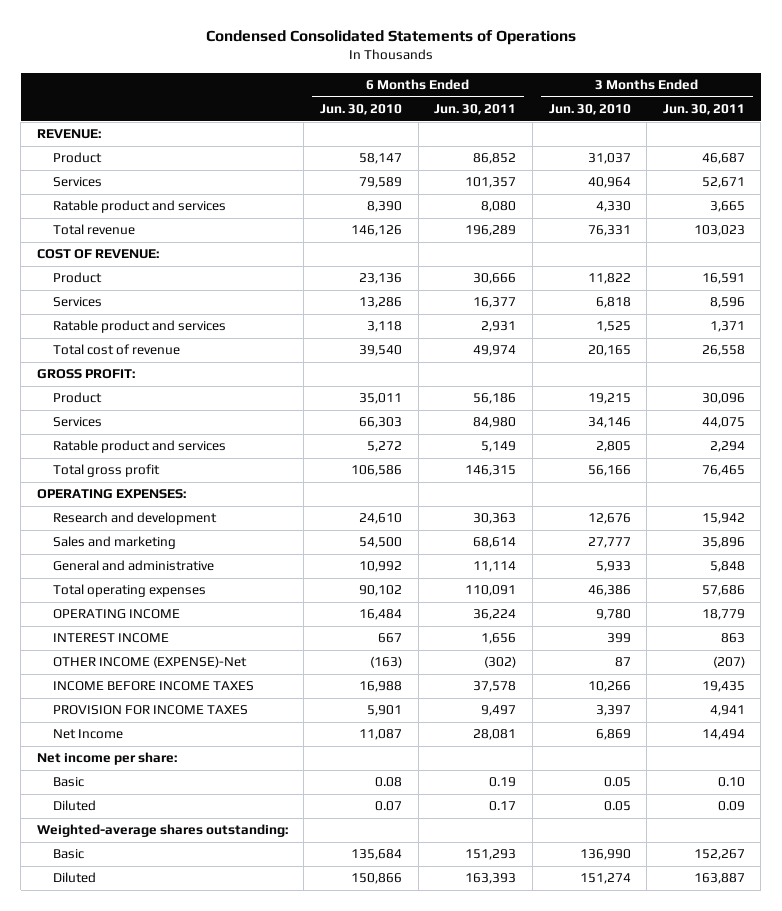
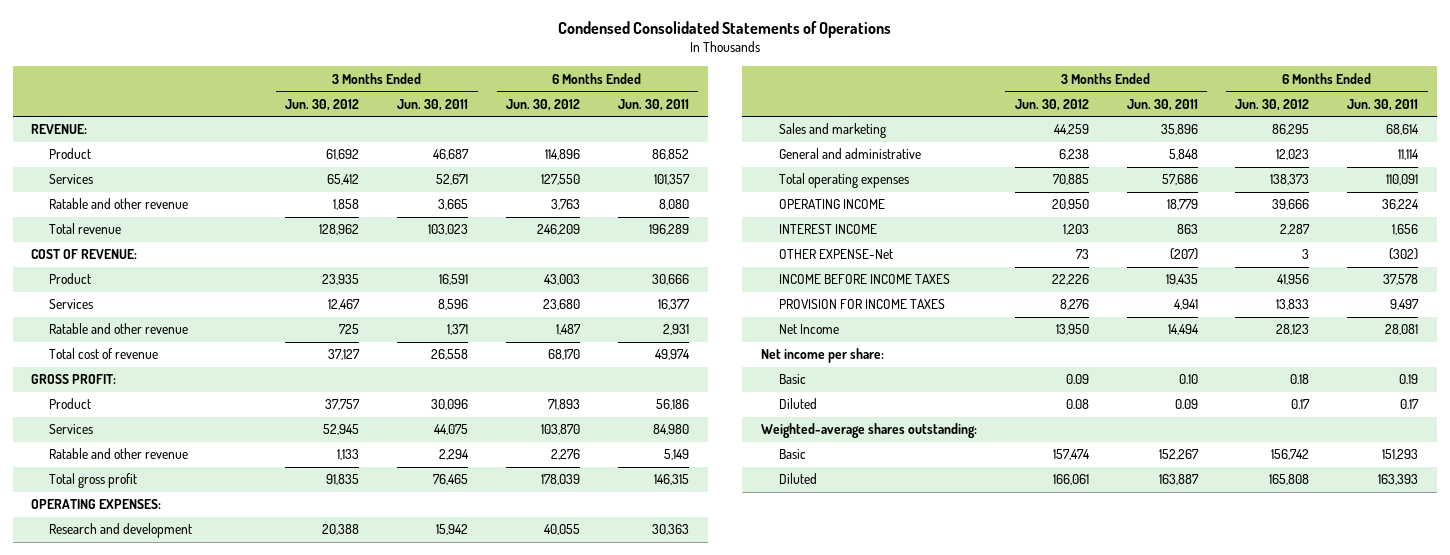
- | 6 Months Ended Jun. 30, 2010 | 6 Months Ended Jun. 30, 2011 | 3 Months Ended Jun. 30, 2010 | 3 Months Ended Jun. 30, 2011
+ | 3 Months Ended Jun. 30, 2012 | 3 Months Ended Jun. 30, 2011 | 6 Months Ended Jun. 30, 2012 | 6 Months Ended Jun. 30, 2011
- Ratable product and services | 8,390 | 8,080 | 4,330 | 3,665
+ Ratable and other revenue | 1,858 | 3,665 | 3,763 | 8,080
- Ratable product and services | 3,118 | 2,931 | 1,525 | 1,371
+ Ratable and other revenue | 725 | 1,371 | 1,487 | 2,931
- Ratable product and services | 5,272 | 5,149 | 2,805 | 2,294
+ Ratable and other revenue | 1,133 | 2,294 | 2,276 | 5,149
- OTHER INCOME (EXPENSE)-Net | (163) | (302) | 87 | (207)
+ OTHER EXPENSE-Net | 73 | (207) | 3 | (302)

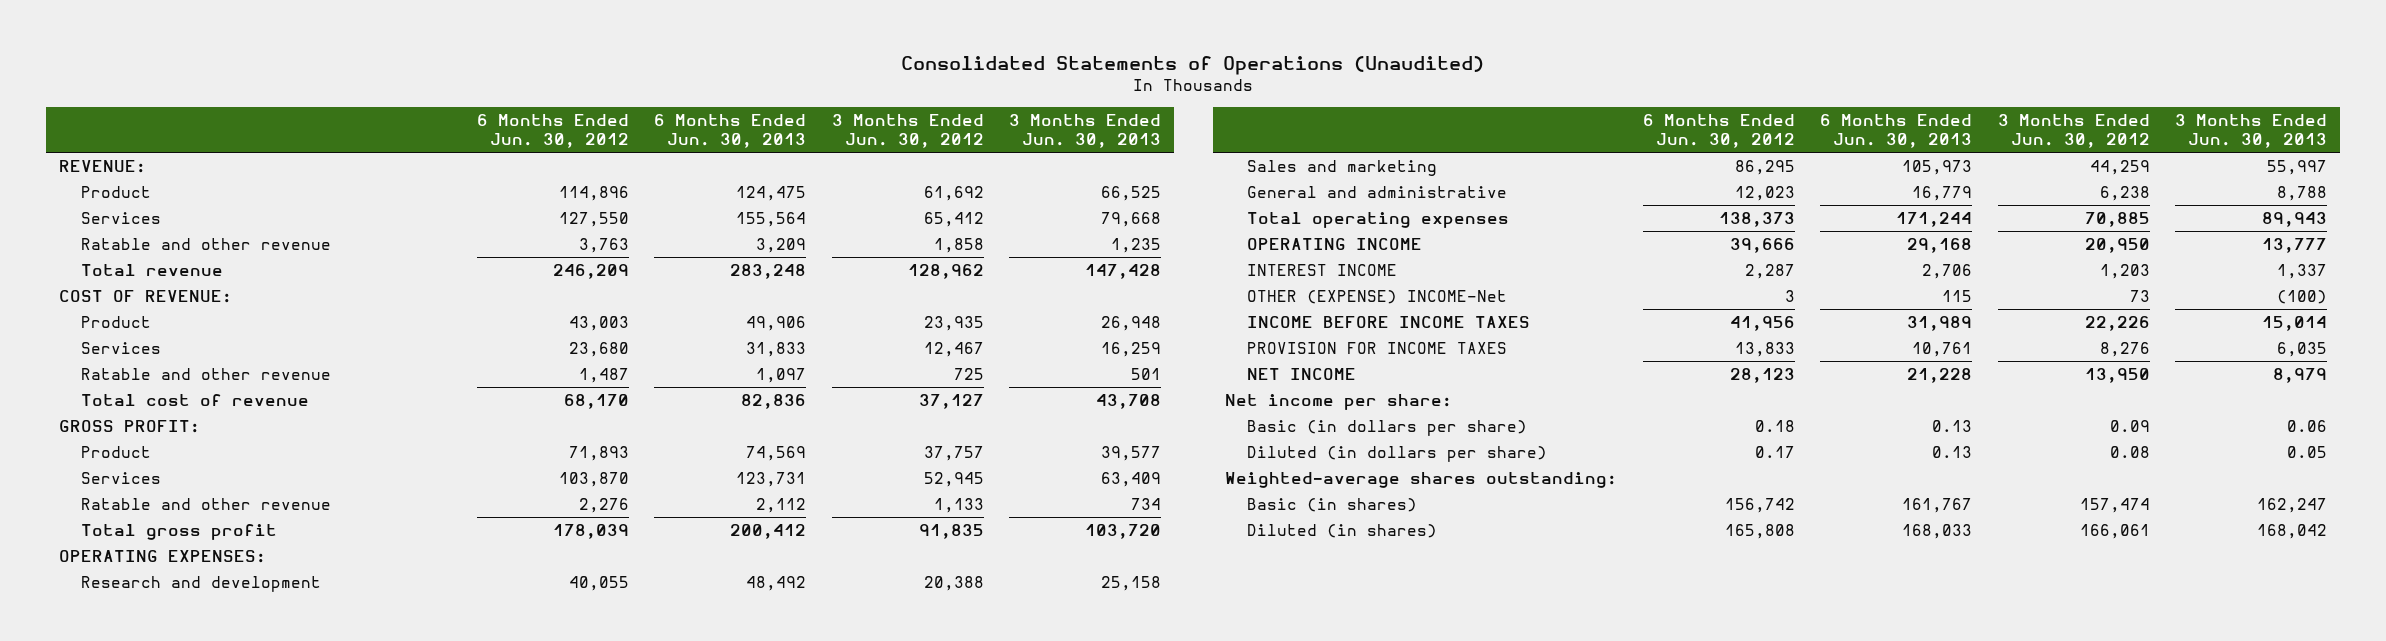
- Condensed Consolidated Statements of Operations
+ Consolidated Statements of Operations (Unaudited)
- | 3 Months Ended Jun. 30, 2012 | 3 Months Ended Jun. 30, 2011 | 6 Months Ended Jun. 30, 2012 | 6 Months Ended Jun. 30, 2011
+ | 6 Months Ended Jun. 30, 2012 | 6 Months Ended Jun. 30, 2013 | 3 Months Ended Jun. 30, 2012 | 3 Months Ended Jun. 30, 2013
- OTHER EXPENSE-Net | 73 | (207) | 3 | (302)
+ OTHER (EXPENSE) INCOME-Net | 3 | 115 | 73 | (100)
- Net Income | 13,950 | 14,494 | 28,123 | 28,081
+ NET INCOME | 28,123 | 21,228 | 13,950 | 8,979
- Basic | 0.09 | 0.10 | 0.18 | 0.19
- Diluted | 0.08 | 0.09 | 0.17 | 0.17
+ Basic (in dollars per share) | 0.18 | 0.13 | 0.09 | 0.06
+ Diluted (in dollars per share) | 0.17 | 0.13 | 0.08 | 0.05
- Basic | 157,474 | 152,267 | 156,742 | 151,293
- Diluted | 166,061 | 163,887 | 165,808 | 163,393
+ Basic (in shares) | 156,742 | 161,767 | 157,474 | 162,247
+ Diluted (in shares) | 165,808 | 168,033 | 166,061 | 168,042

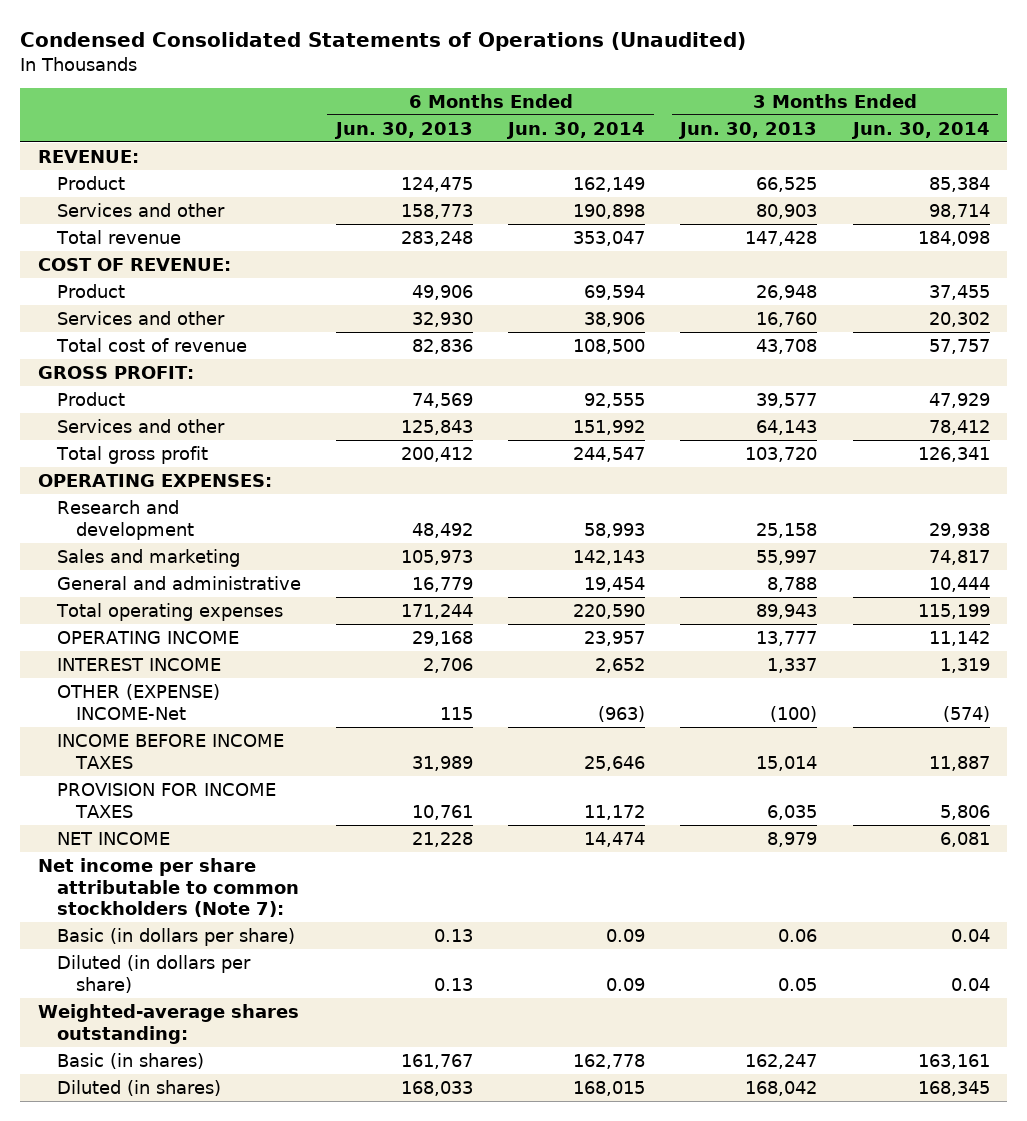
- Consolidated Statements of Operations (Unaudited)
+ Condensed Consolidated Statements of Operations (Unaudited)
- | 6 Months Ended Jun. 30, 2012 | 6 Months Ended Jun. 30, 2013 | 3 Months Ended Jun. 30, 2012 | 3 Months Ended Jun. 30, 2013
+ | 6 Months Ended Jun. 30, 2013 | 6 Months Ended Jun. 30, 2014 | 3 Months Ended Jun. 30, 2013 | 3 Months Ended Jun. 30, 2014
- Services | 127,550 | 155,564 | 65,412 | 79,668
- Ratable and other revenue | 3,763 | 3,209 | 1,858 | 1,235
+ Services and other | 158,773 | 190,898 | 80,903 | 98,714
- Services | 23,680 | 31,833 | 12,467 | 16,259
- Ratable and other revenue | 1,487 | 1,097 | 725 | 501
+ Services and other | 32,930 | 38,906 | 16,760 | 20,302
- Services | 103,870 | 123,731 | 52,945 | 63,409
- Ratable and other revenue | 2,276 | 2,112 | 1,133 | 734
+ Services and other | 125,843 | 151,992 | 64,143 | 78,412
- Net income per share:
+ Net income per share attributable to common stockholders (Note 7):

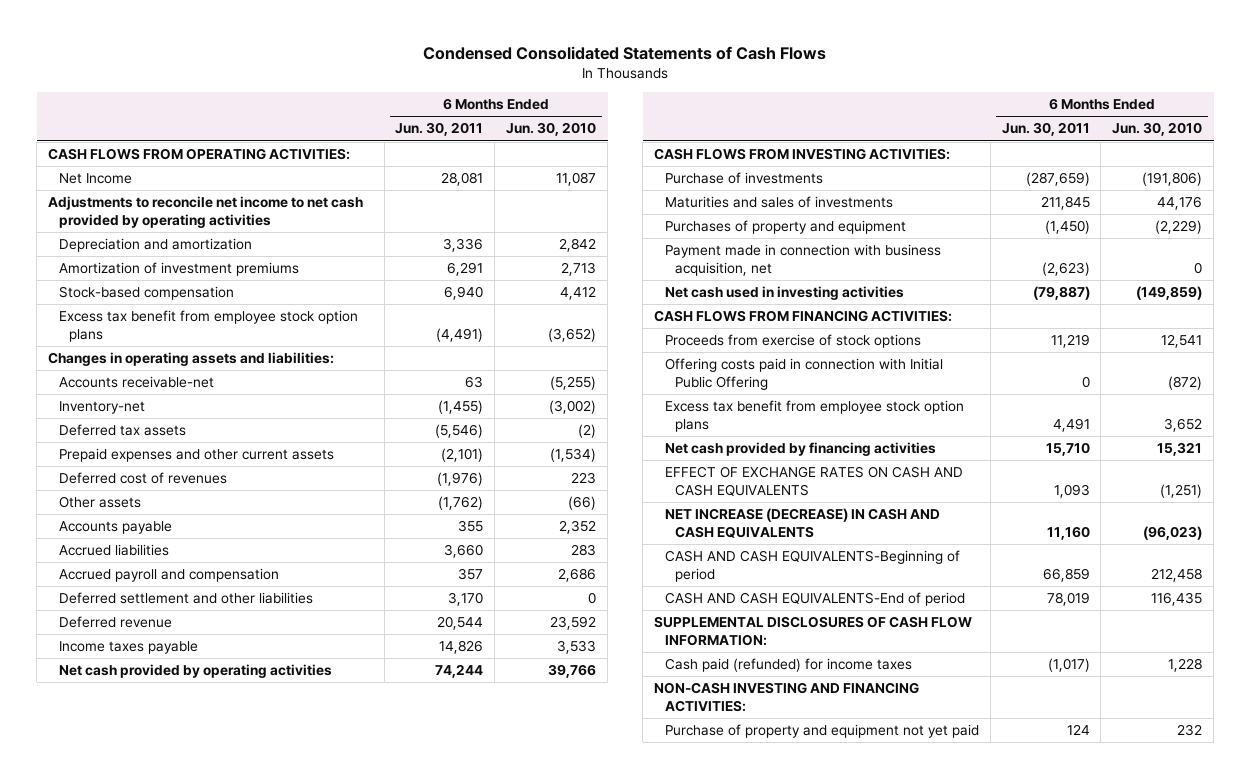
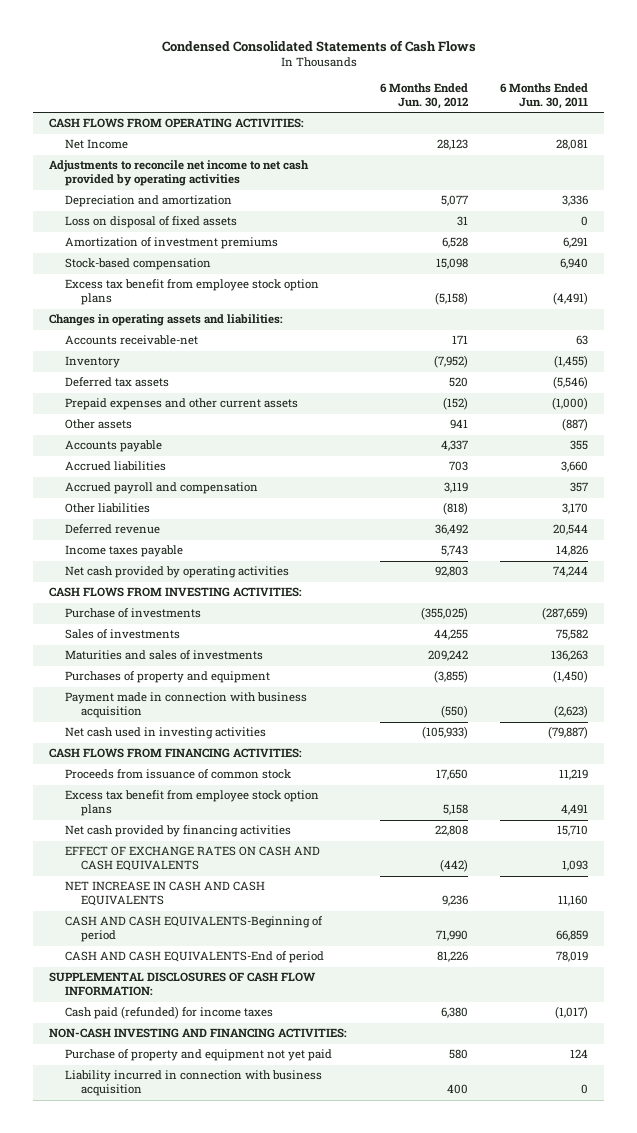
- | 6 Months Ended Jun. 30, 2011 | 6 Months Ended Jun. 30, 2010
+ | 6 Months Ended Jun. 30, 2012 | 6 Months Ended Jun. 30, 2011
+ Loss on disposal of fixed assets | 31 | 0
- Inventory-net | (1,455) | (3,002)
+ Inventory | (7,952) | (1,455)
- Prepaid expenses and other current assets | (2,101) | (1,534)
- Deferred cost of revenues | (1,976) | 223
- Other assets | (1,762) | (66)
+ Prepaid expenses and other current assets | (152) | (1,000)
+ Other assets | 941 | (887)
- Deferred settlement and other liabilities | 3,170 | 0
+ Other liabilities | (818) | 3,170
- Maturities and sales of investments | 211,845 | 44,176
+ Sales of investments | 44,255 | 75,582
+ Maturities and sales of investments | 209,242 | 136,263
- Payment made in connection with business acquisition, net | (2,623) | 0
+ Payment made in connection with business acquisition | (550) | (2,623)
- Proceeds from exercise of stock options | 11,219 | 12,541
- Offering costs paid in connection with Initial Public Offering | 0 | (872)
+ Proceeds from issuance of common stock | 17,650 | 11,219
- NET INCREASE (DECREASE) IN CASH AND CASH EQUIVALENTS | 11,160 | (96,023)
+ NET INCREASE IN CASH AND CASH EQUIVALENTS | 9,236 | 11,160
+ Liability incurred in connection with business acquisition | 400 | 0

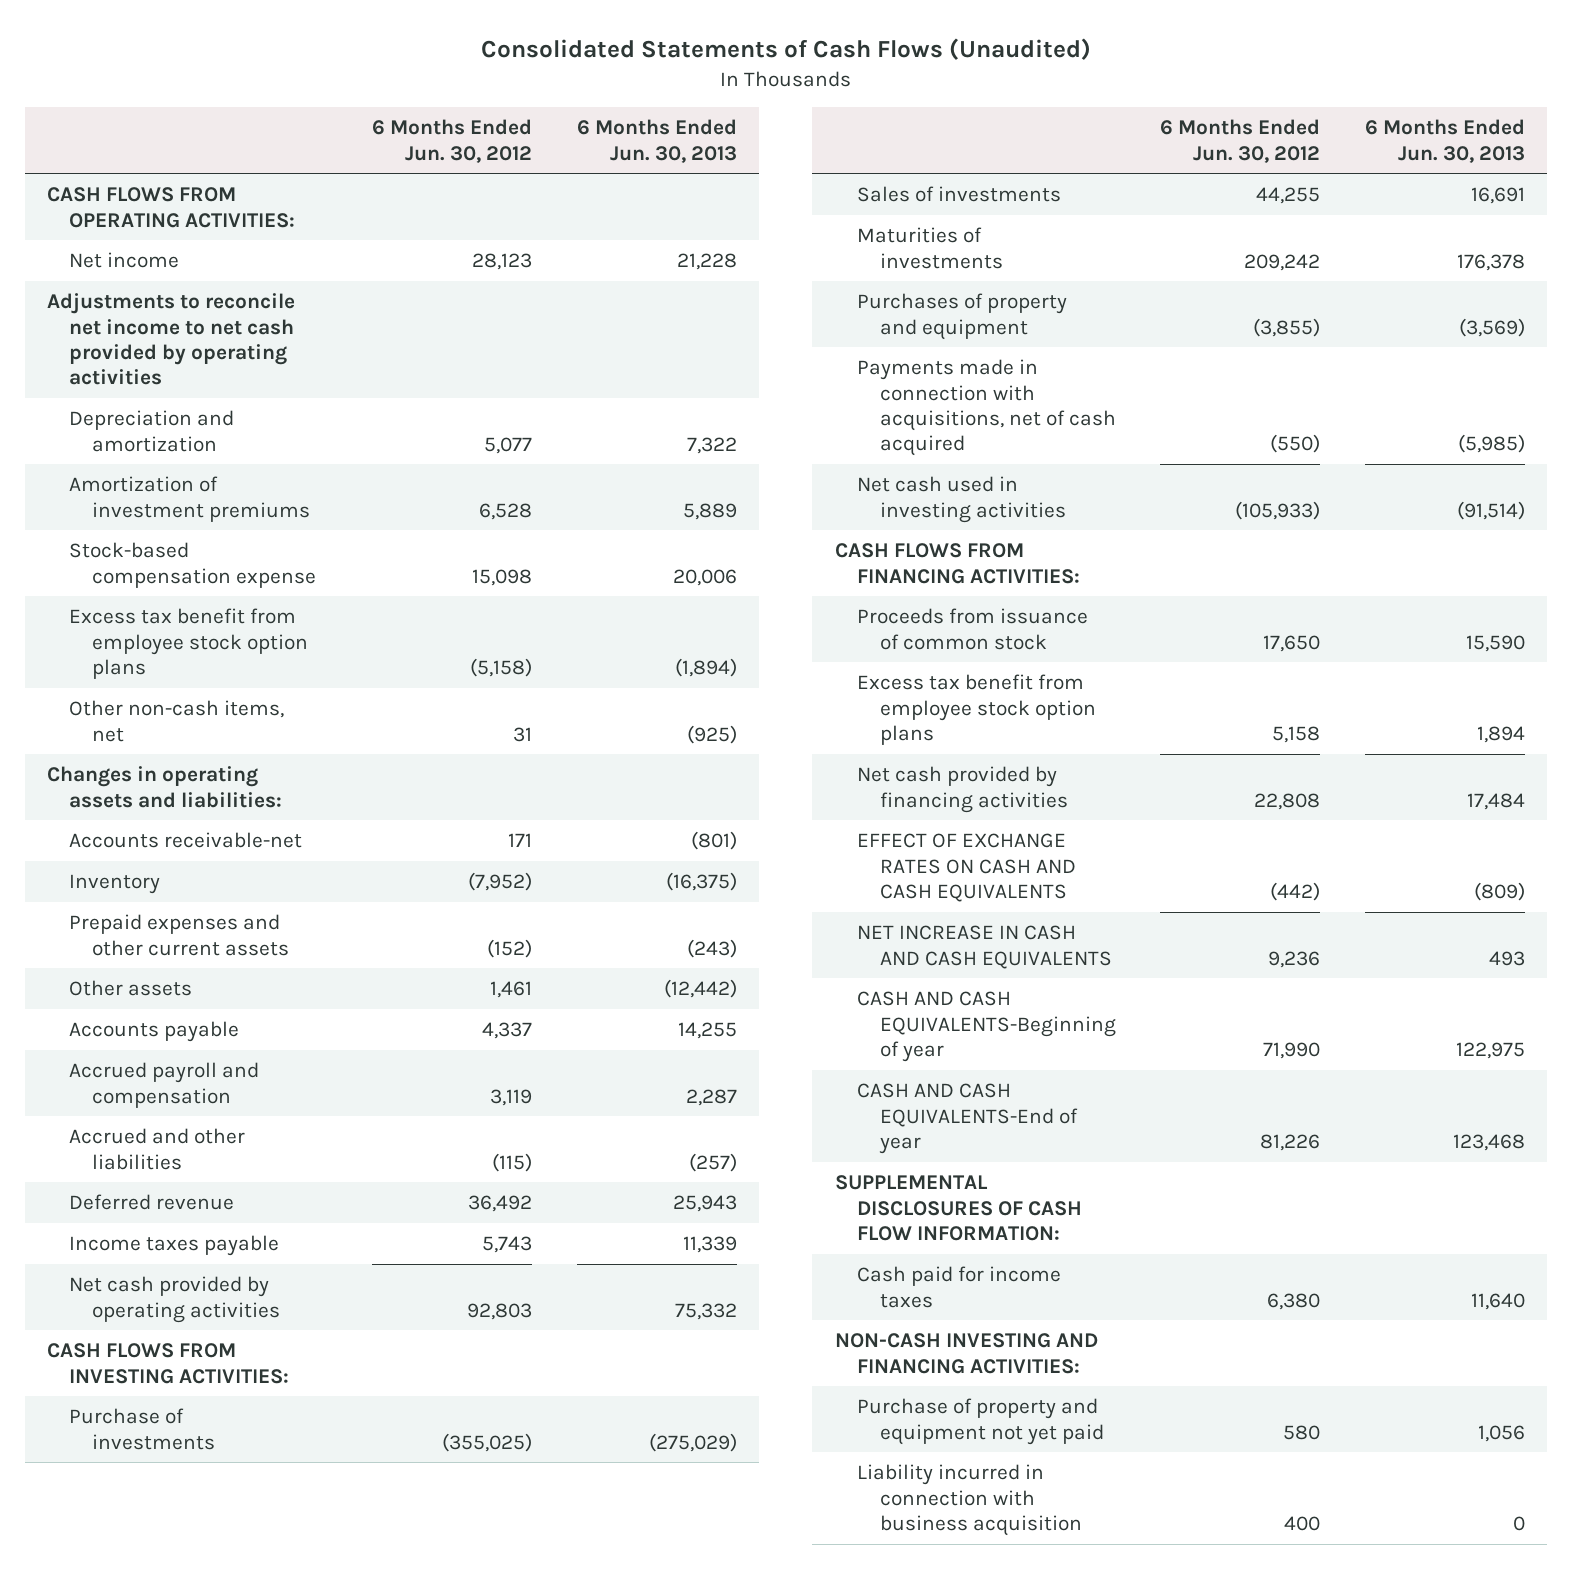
- Condensed Consolidated Statements of Cash Flows
+ Consolidated Statements of Cash Flows (Unaudited)
- | 6 Months Ended Jun. 30, 2012 | 6 Months Ended Jun. 30, 2011
+ | 6 Months Ended Jun. 30, 2012 | 6 Months Ended Jun. 30, 2013
- Net Income | 28,123 | 28,081
+ Net income | 28,123 | 21,228
- Loss on disposal of fixed assets | 31 | 0
- Stock-based compensation | 15,098 | 6,940
+ Stock-based compensation expense | 15,098 | 20,006
+ Other non-cash items, net | 31 | (925)
- Deferred tax assets | 520 | (5,546)
- Other assets | 941 | (887)
+ Other assets | 1,461 | (12,442)
- Accrued liabilities | 703 | 3,660
- Other liabilities | (818) | 3,170
+ Accrued and other liabilities | (115) | (257)
- Maturities and sales of investments | 209,242 | 136,263
+ Maturities of investments | 209,242 | 176,378
- Payment made in connection with business acquisition | (550) | (2,623)
+ Payments made in connection with acquisitions, net of cash acquired | (550) | (5,985)
- CASH AND CASH EQUIVALENTS-Beginning of period | 71,990 | 66,859
- CASH AND CASH EQUIVALENTS-End of period | 81,226 | 78,019
+ CASH AND CASH EQUIVALENTS-Beginning of year | 71,990 | 122,975
+ CASH AND CASH EQUIVALENTS-End of year | 81,226 | 123,468
- Cash paid (refunded) for income taxes | 6,380 | (1,017)
+ Cash paid for income taxes | 6,380 | 11,640

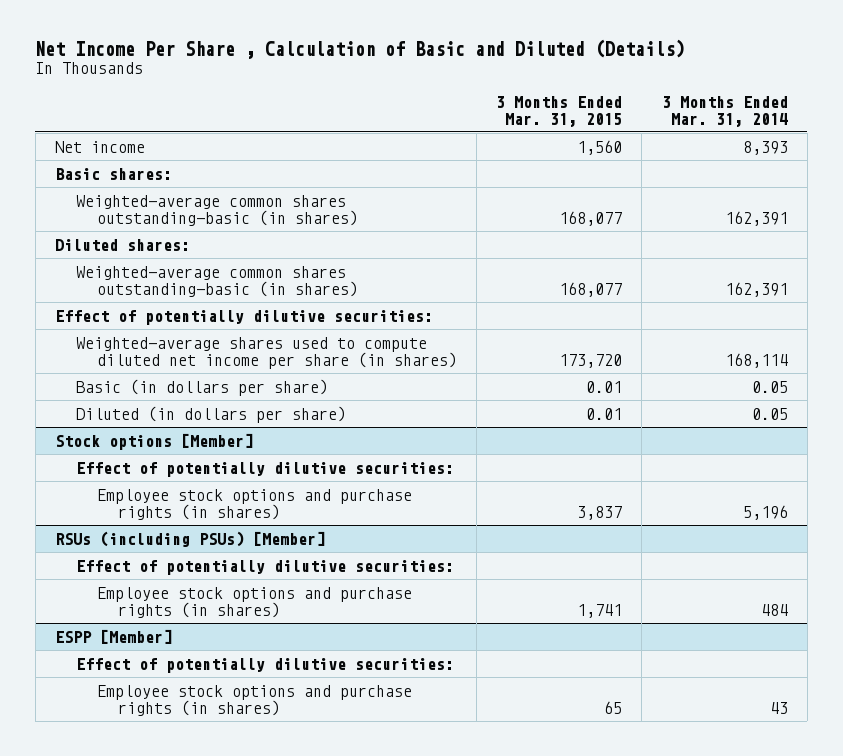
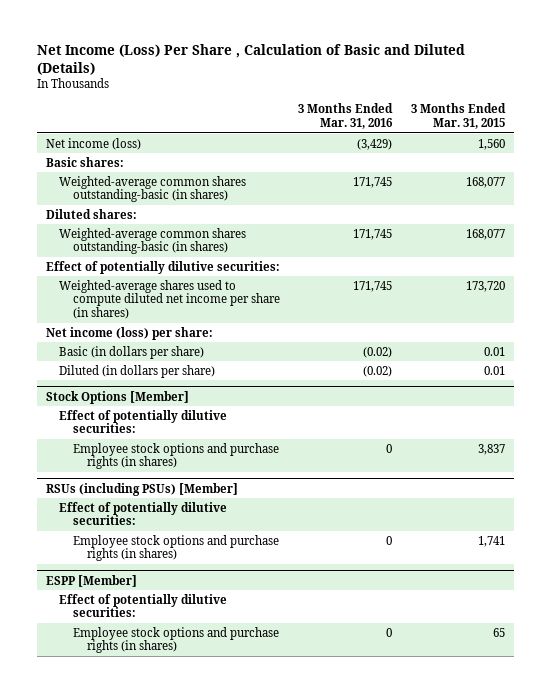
- Net Income Per Share , Calculation of Basic and Diluted (Details)
+ Net Income (Loss) Per Share , Calculation of Basic and Diluted (Details)
- | 3 Months Ended Mar. 31, 2015 | 3 Months Ended Mar. 31, 2014
+ | 3 Months Ended Mar. 31, 2016 | 3 Months Ended Mar. 31, 2015
- Net income | 1,560 | 8,393
+ Net income (loss) | (3,429) | 1,560
+ Net income (loss) per share:
- Stock options [Member]
+ Stock Options [Member]

